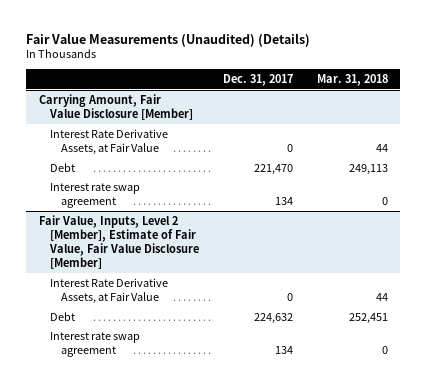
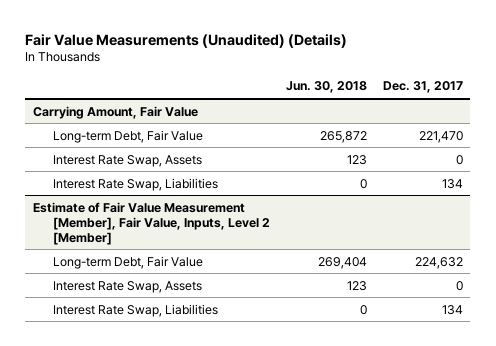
- | Dec. 31, 2017 | Mar. 31, 2018
+ | Jun. 30, 2018 | Dec. 31, 2017
- Carrying Amount, Fair Value Disclosure [Member]
- Interest Rate Derivative Assets, at Fair Value | 0 | 44
- Debt | 221,470 | 249,113
- Interest rate swap agreement | 134 | 0
- Fair Value, Inputs, Level 2 [Member], Estimate of Fair Value, Fair Value Disclosure [Member]
- Interest Rate Derivative Assets, at Fair Value | 0 | 44
- Debt | 224,632 | 252,451
- Interest rate swap agreement | 134 | 0
+ Carrying Amount, Fair Value
+ Long-term Debt, Fair Value | 265,872 | 221,470
+ Interest Rate Swap, Assets | 123 | 0
+ Interest Rate Swap, Liabilities | 0 | 134
+ Estimate of Fair Value Measurement [Member], Fair Value, Inputs, Level 2 [Member]
+ Long-term Debt, Fair Value | 269,404 | 224,632
+ Interest Rate Swap, Assets | 123 | 0
+ Interest Rate Swap, Liabilities | 0 | 134

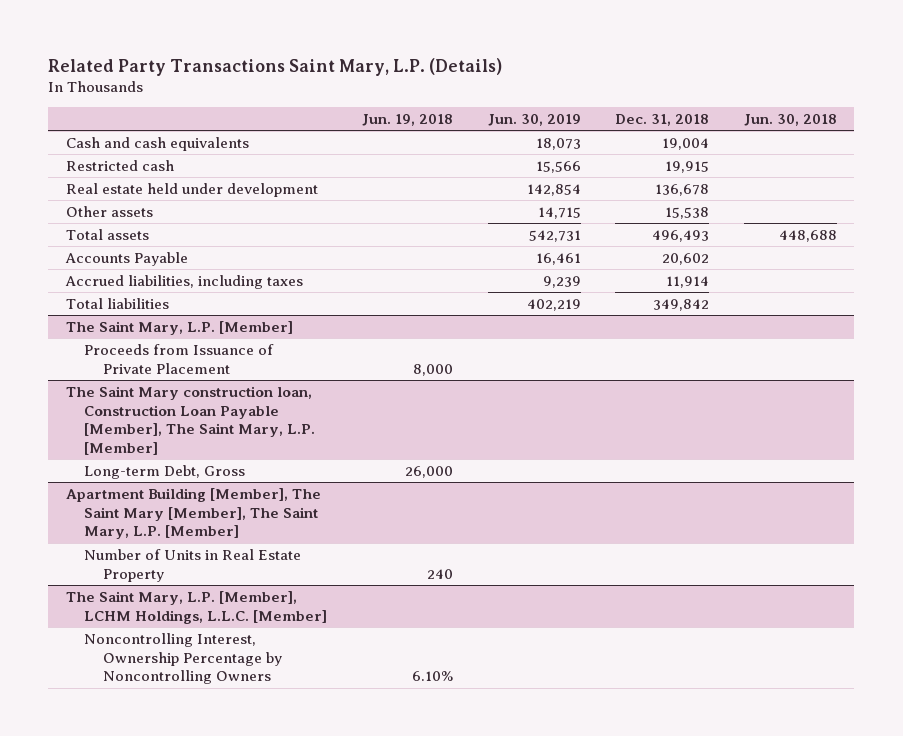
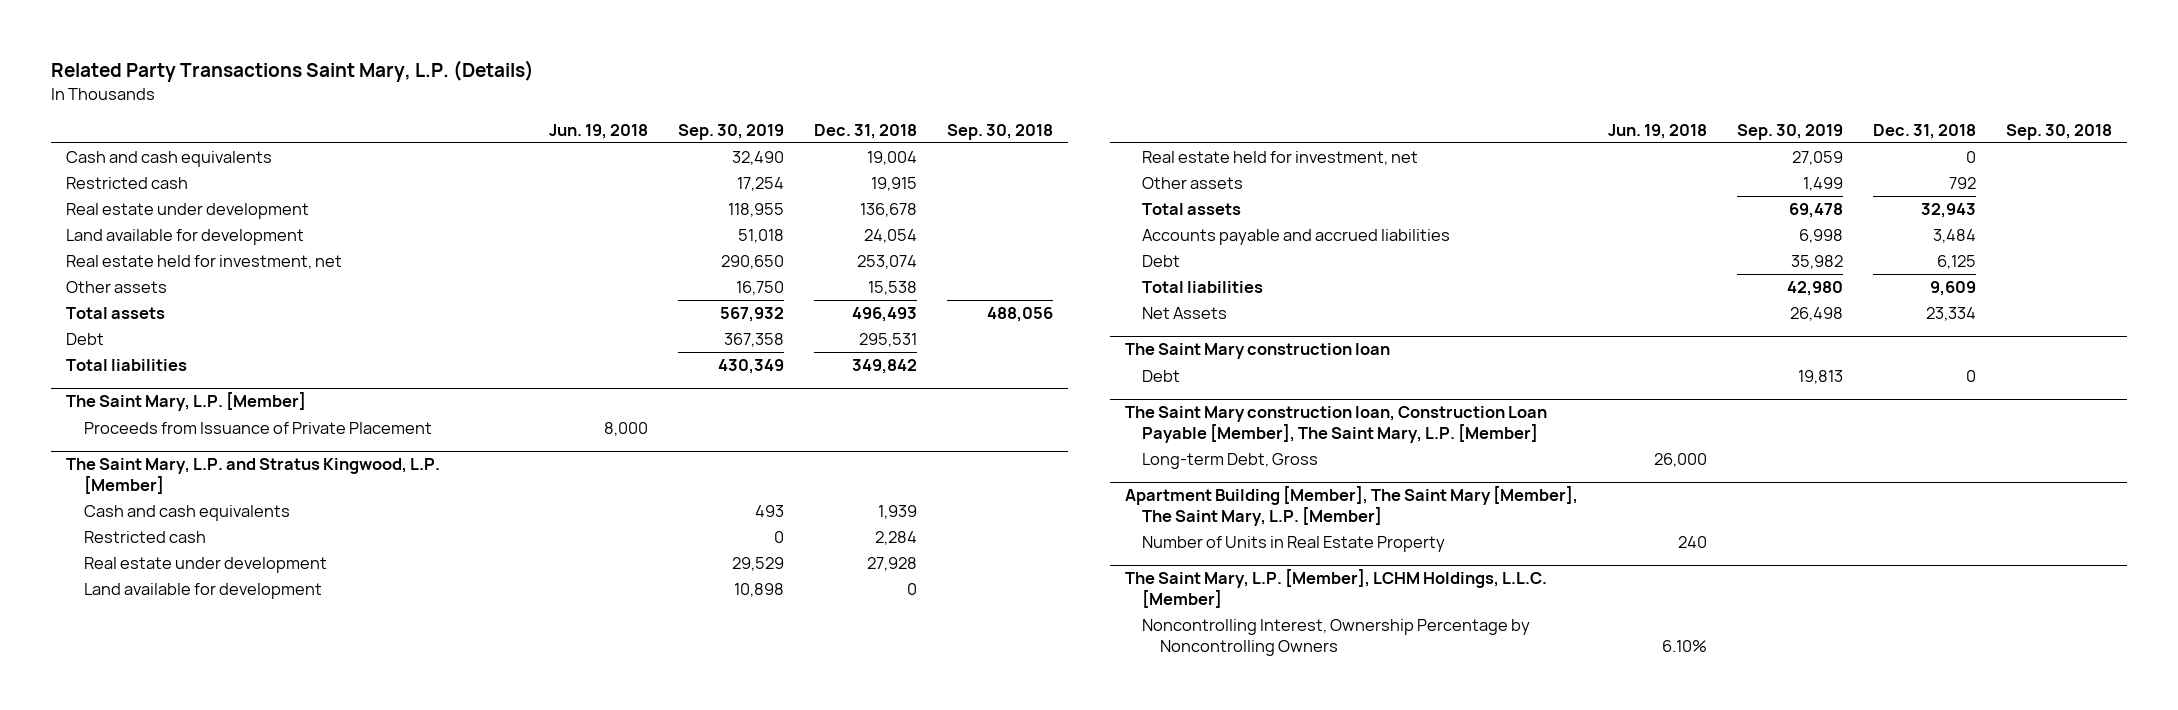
- | Jun. 19, 2018 | Jun. 30, 2019 | Dec. 31, 2018 | Jun. 30, 2018
+ | Jun. 19, 2018 | Sep. 30, 2019 | Dec. 31, 2018 | Sep. 30, 2018
- Real estate held under development | | 142,854 | 136,678 |
+ Real estate under development | | 118,955 | 136,678 |
+ Land available for development | | 51,018 | 24,054 |
+ Real estate held for investment, net | | 290,650 | 253,074 |
- Accounts Payable | | 16,461 | 20,602 |
- Accrued liabilities, including taxes | | 9,239 | 11,914 |
+ Debt | | 367,358 | 295,531 |
+ The Saint Mary, L.P. and Stratus Kingwood, L.P. [Member]
+ Cash and cash equivalents | | 493 | 1,939 |
+ Restricted cash | | 0 | 2,284 |
+ Real estate under development | | 29,529 | 27,928 |
+ Land available for development | | 10,898 | 0 |
+ Real estate held for investment, net | | 27,059 | 0 |
+ Other assets | | 1,499 | 792 |
+ Total assets | | 69,478 | 32,943 |
+ Accounts payable and accrued liabilities | | 6,998 | 3,484 |
+ Debt | | 35,982 | 6,125 |
+ Total liabilities | | 42,980 | 9,609 |
+ Net Assets | | 26,498 | 23,334 |
+ The Saint Mary construction loan
+ Debt | | 19,813 | 0 |

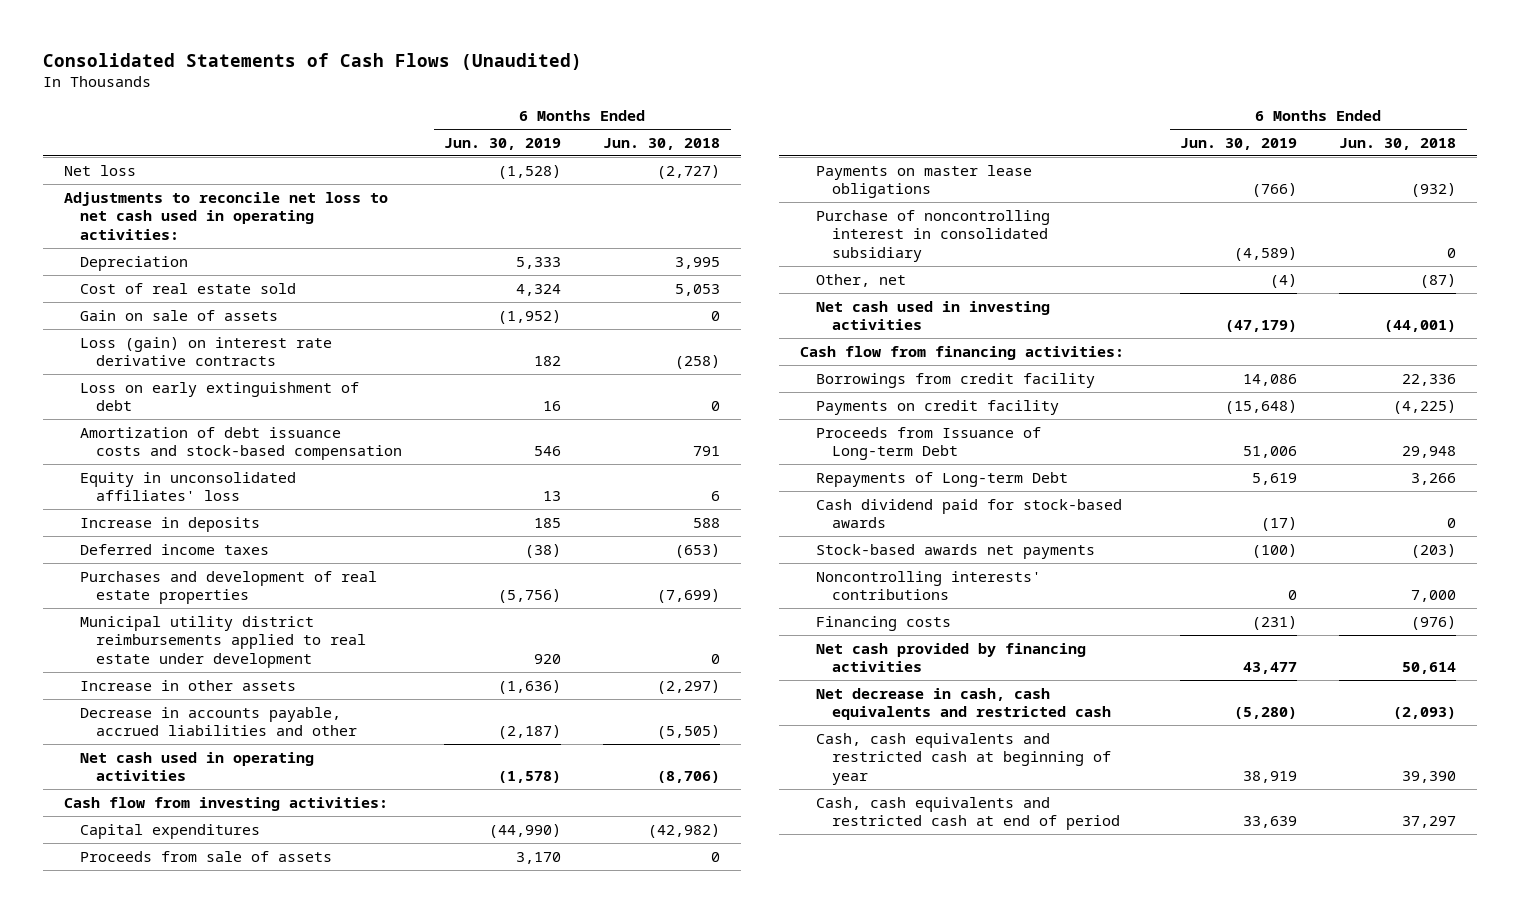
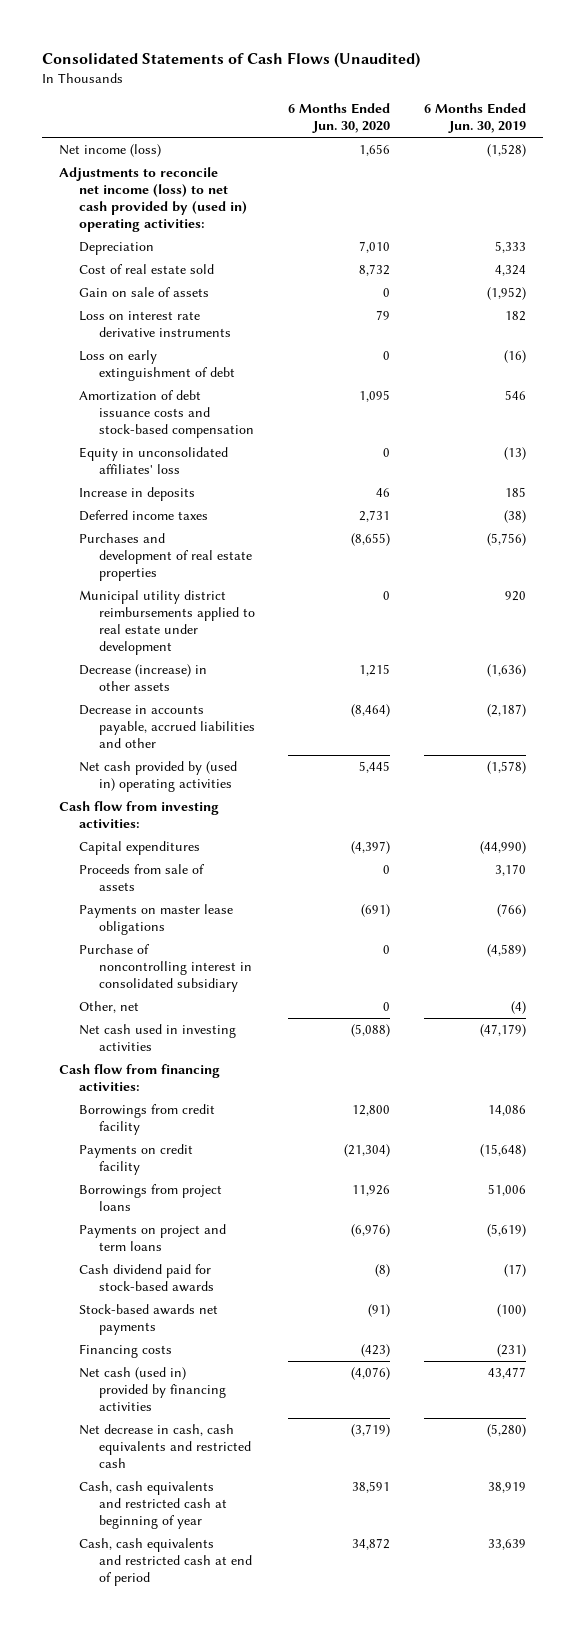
- | 6 Months Ended Jun. 30, 2019 | 6 Months Ended Jun. 30, 2018
+ | 6 Months Ended Jun. 30, 2020 | 6 Months Ended Jun. 30, 2019
- Net loss | (1,528) | (2,727)
- Adjustments to reconcile net loss to net cash used in operating activities:
+ Net income (loss) | 1,656 | (1,528)
+ Adjustments to reconcile net income (loss) to net cash provided by (used in) operating activities:
- Loss (gain) on interest rate derivative contracts | 182 | (258)
- Loss on early extinguishment of debt | 16 | 0
+ Loss on interest rate derivative instruments | 79 | 182
+ Loss on early extinguishment of debt | 0 | (16)
- Equity in unconsolidated affiliates' loss | 13 | 6
+ Equity in unconsolidated affiliates' loss | 0 | (13)
- Increase in other assets | (1,636) | (2,297)
+ Decrease (increase) in other assets | 1,215 | (1,636)
- Net cash used in operating activities | (1,578) | (8,706)
+ Net cash provided by (used in) operating activities | 5,445 | (1,578)
- Proceeds from Issuance of Long-term Debt | 51,006 | 29,948
- Repayments of Long-term Debt | 5,619 | 3,266
+ Borrowings from project loans | 11,926 | 51,006
+ Payments on project and term loans | (6,976) | (5,619)
- Noncontrolling interests' contributions | 0 | 7,000
- Net cash provided by financing activities | 43,477 | 50,614
+ Net cash (used in) provided by financing activities | (4,076) | 43,477

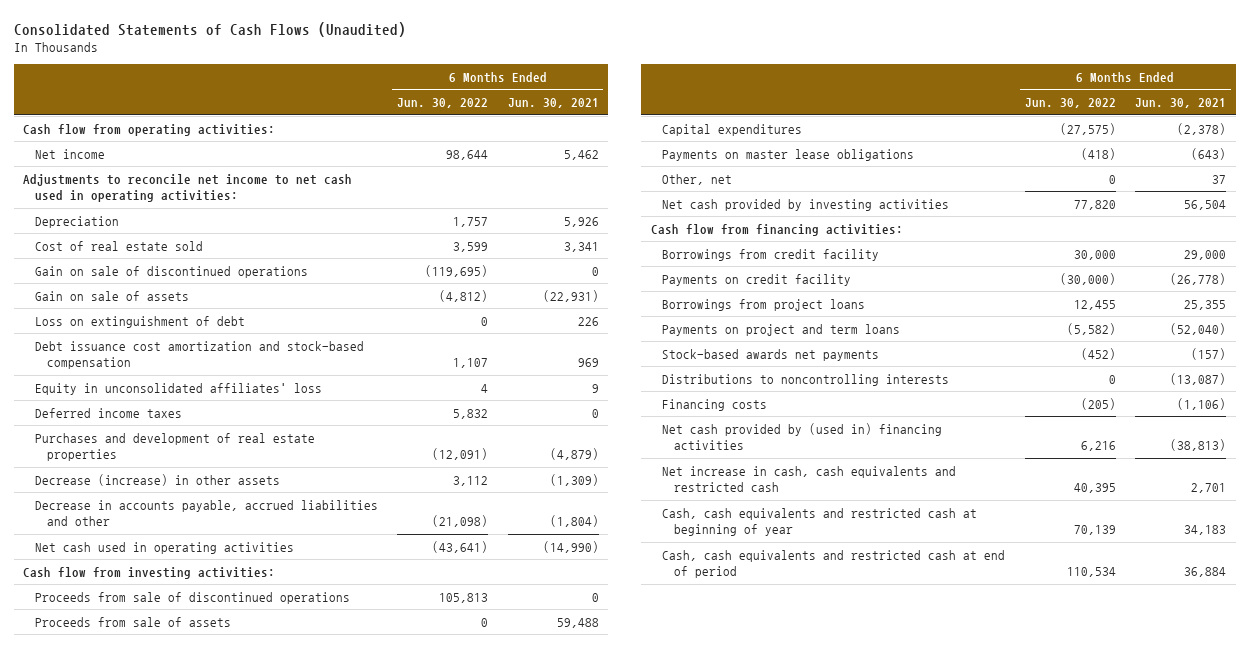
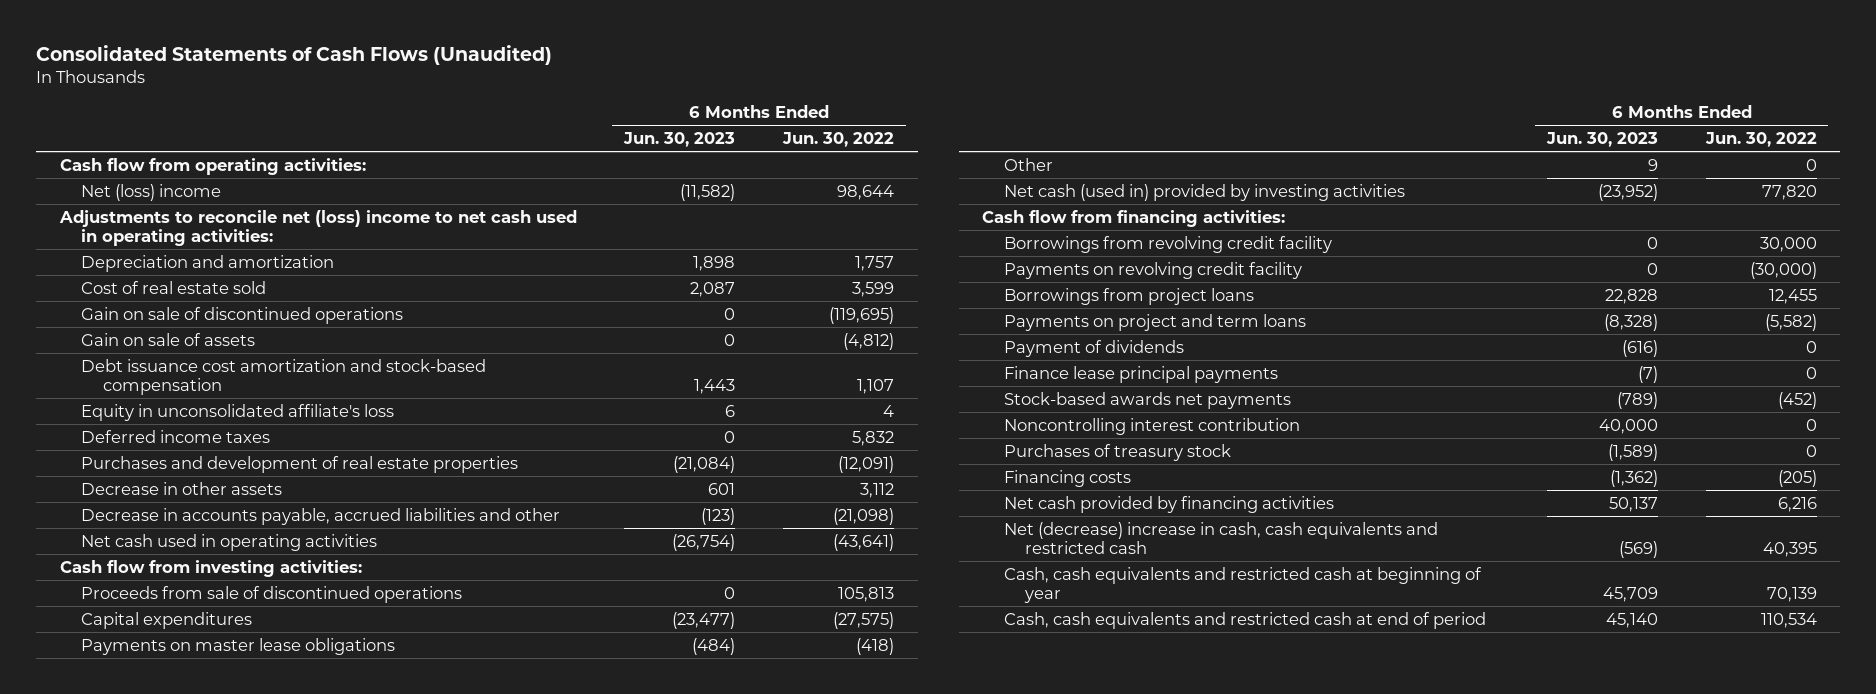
- | 6 Months Ended Jun. 30, 2022 | 6 Months Ended Jun. 30, 2021
+ | 6 Months Ended Jun. 30, 2023 | 6 Months Ended Jun. 30, 2022
- Net income | 98,644 | 5,462
- Adjustments to reconcile net income to net cash used in operating activities:
- Depreciation | 1,757 | 5,926
+ Net (loss) income | (11,582) | 98,644
+ Adjustments to reconcile net (loss) income to net cash used in operating activities:
+ Depreciation and amortization | 1,898 | 1,757
- Loss on extinguishment of debt | 0 | 226
- Equity in unconsolidated affiliates' loss | 4 | 9
+ Equity in unconsolidated affiliate's loss | 6 | 4
- Decrease (increase) in other assets | 3,112 | (1,309)
+ Decrease in other assets | 601 | 3,112
- Proceeds from sale of assets | 0 | 59,488
- Other, net | 0 | 37
- Net cash provided by investing activities | 77,820 | 56,504
+ Other | 9 | 0
+ Net cash (used in) provided by investing activities | (23,952) | 77,820
- Borrowings from credit facility | 30,000 | 29,000
- Payments on credit facility | (30,000) | (26,778)
+ Borrowings from revolving credit facility | 0 | 30,000
+ Payments on revolving credit facility | 0 | (30,000)
+ Payment of dividends | (616) | 0
+ Finance lease principal payments | (7) | 0
- Distributions to noncontrolling interests | 0 | (13,087)
+ Noncontrolling interest contribution | 40,000 | 0
+ Purchases of treasury stock | (1,589) | 0
- Net cash provided by (used in) financing activities | 6,216 | (38,813)
- Net increase in cash, cash equivalents and restricted cash | 40,395 | 2,701
+ Net cash provided by financing activities | 50,137 | 6,216
+ Net (decrease) increase in cash, cash equivalents and restricted cash | (569) | 40,395

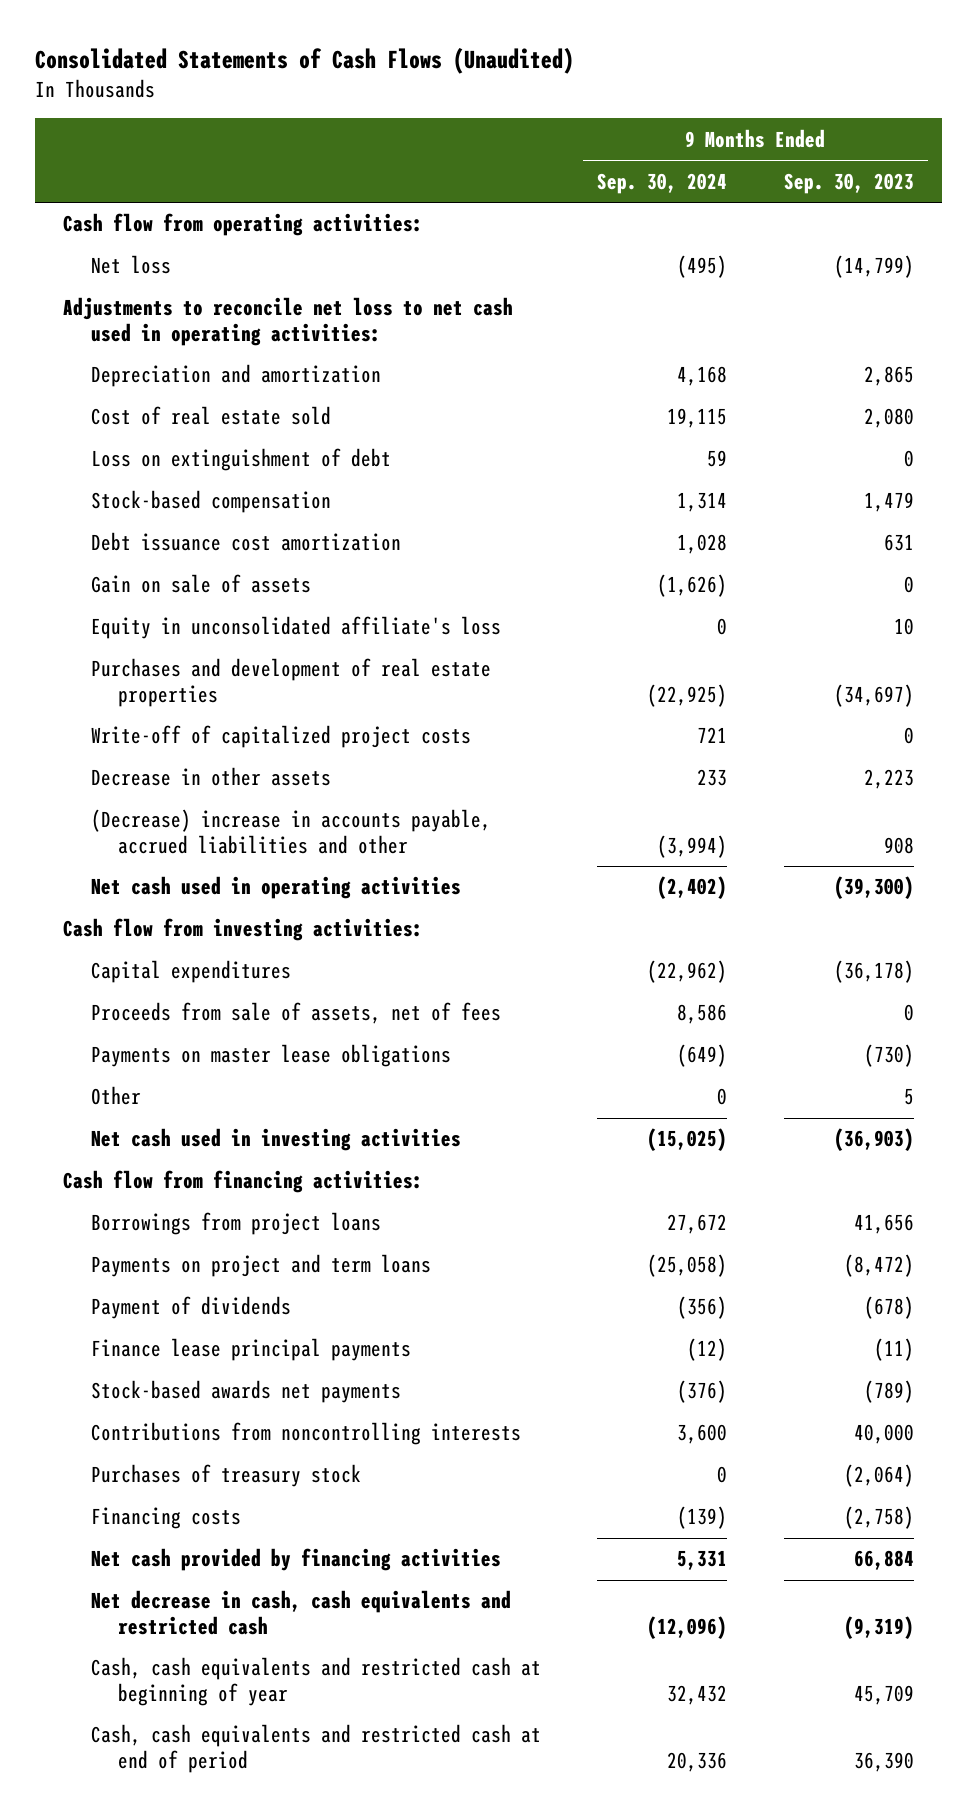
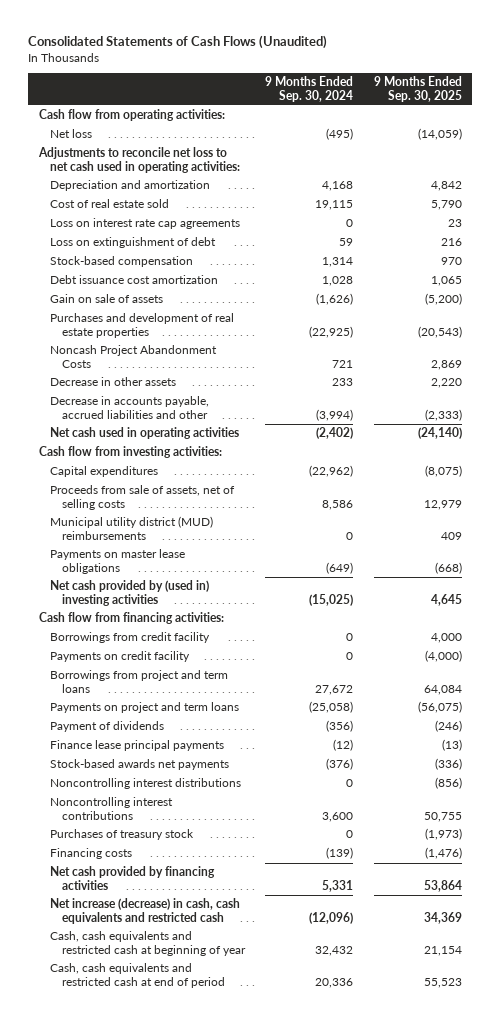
- | 9 Months Ended Sep. 30, 2024 | 9 Months Ended Sep. 30, 2023
+ | 9 Months Ended Sep. 30, 2024 | 9 Months Ended Sep. 30, 2025
+ Loss on interest rate cap agreements | 0 | 23
- Equity in unconsolidated affiliate's loss | 0 | 10
- Write-off of capitalized project costs | 721 | 0
+ Noncash Project Abandonment Costs | 721 | 2,869
- (Decrease) increase in accounts payable, accrued liabilities and other | (3,994) | 908
+ Decrease in accounts payable, accrued liabilities and other | (3,994) | (2,333)
- Proceeds from sale of assets, net of fees | 8,586 | 0
+ Proceeds from sale of assets, net of selling costs | 8,586 | 12,979
+ Municipal utility district (MUD) reimbursements | 0 | 409
- Other | 0 | 5
- Net cash used in investing activities | (15,025) | (36,903)
+ Net cash provided by (used in) investing activities | (15,025) | 4,645
- Borrowings from project loans | 27,672 | 41,656
+ Borrowings from credit facility | 0 | 4,000
+ Payments on credit facility | 0 | (4,000)
+ Borrowings from project and term loans | 27,672 | 64,084
- Contributions from noncontrolling interests | 3,600 | 40,000
+ Noncontrolling interest distributions | 0 | (856)
+ Noncontrolling interest contributions | 3,600 | 50,755
- Net decrease in cash, cash equivalents and restricted cash | (12,096) | (9,319)
+ Net increase (decrease) in cash, cash equivalents and restricted cash | (12,096) | 34,369

